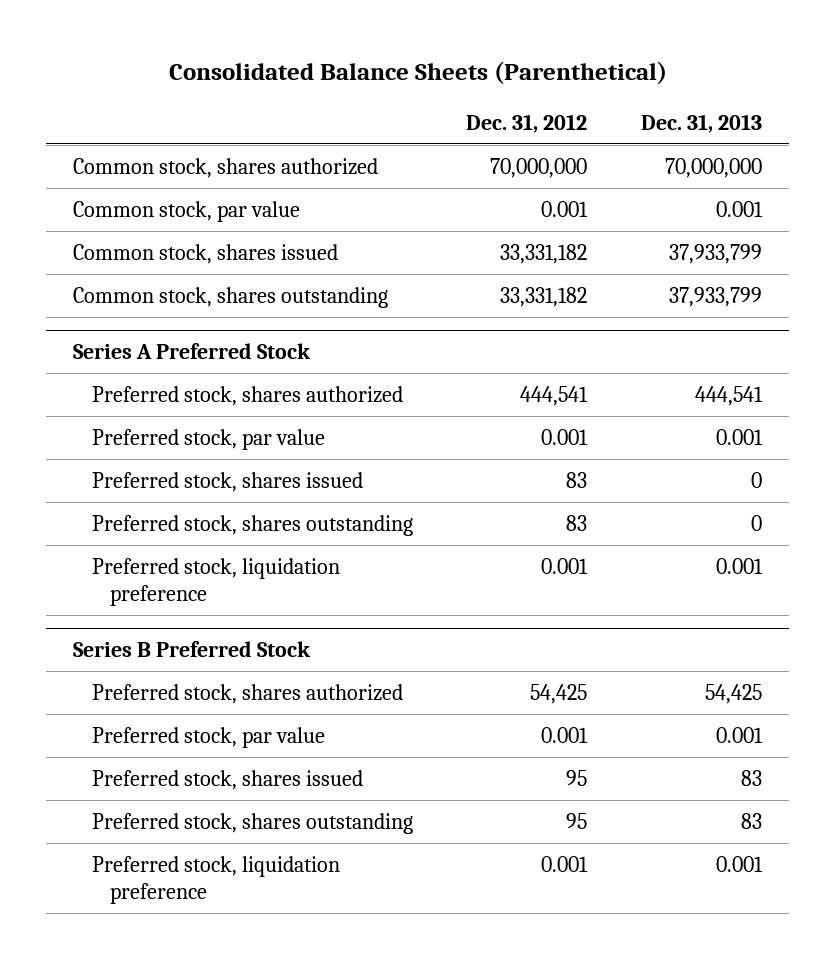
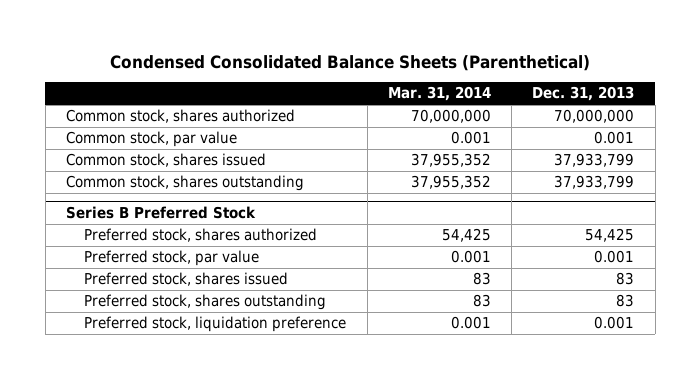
- Consolidated Balance Sheets (Parenthetical)
+ Condensed Consolidated Balance Sheets (Parenthetical)
- | Dec. 31, 2012 | Dec. 31, 2013
+ | Mar. 31, 2014 | Dec. 31, 2013
- Series A Preferred Stock
- Preferred stock, shares authorized | 444,541 | 444,541
- Preferred stock, par value | 0.001 | 0.001
- Preferred stock, shares issued | 83 | 0
- Preferred stock, shares outstanding | 83 | 0
- Preferred stock, liquidation preference | 0.001 | 0.001

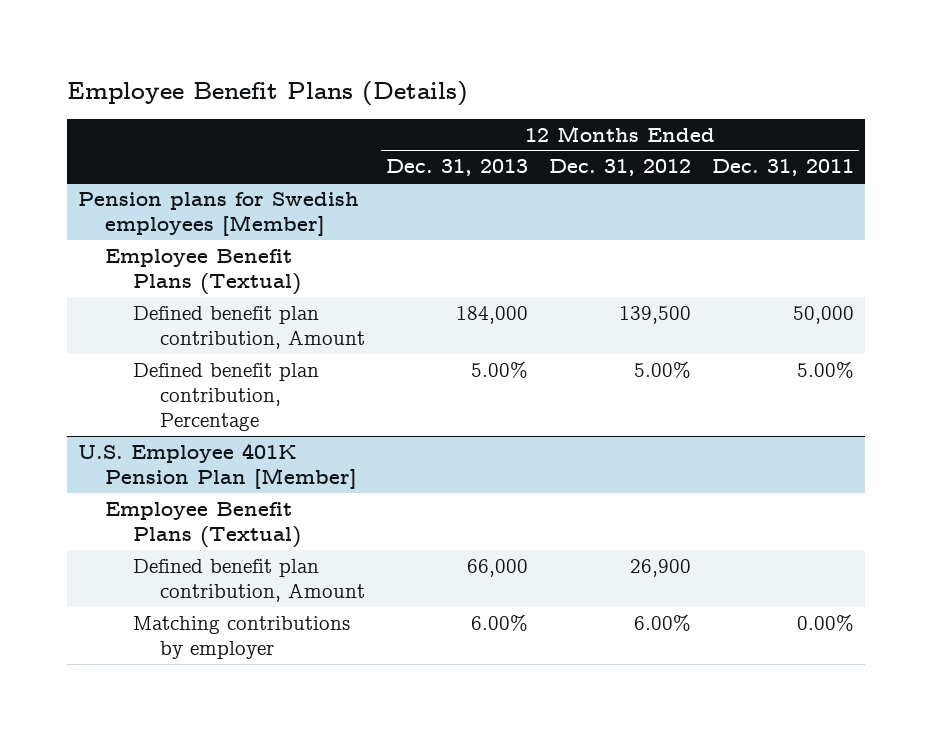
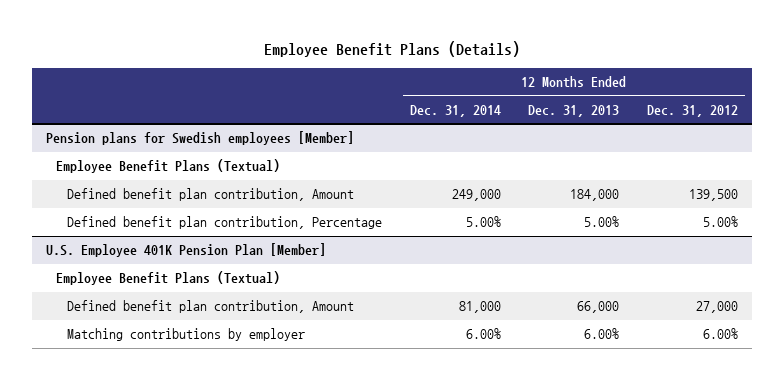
- | 12 Months Ended Dec. 31, 2013 | 12 Months Ended Dec. 31, 2012 | 12 Months Ended Dec. 31, 2011
+ | 12 Months Ended Dec. 31, 2014 | 12 Months Ended Dec. 31, 2013 | 12 Months Ended Dec. 31, 2012
@ U.S. Employee 401K Pension Plan [Member]
- Defined benefit plan contribution, Amount | 66,000 | 26,900 |
+ Defined benefit plan contribution, Amount | 81,000 | 66,000 | 27,000

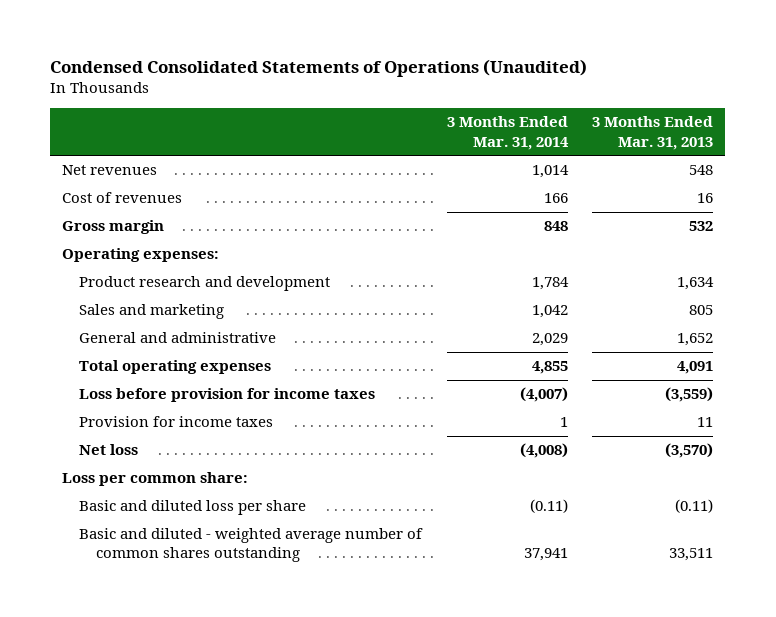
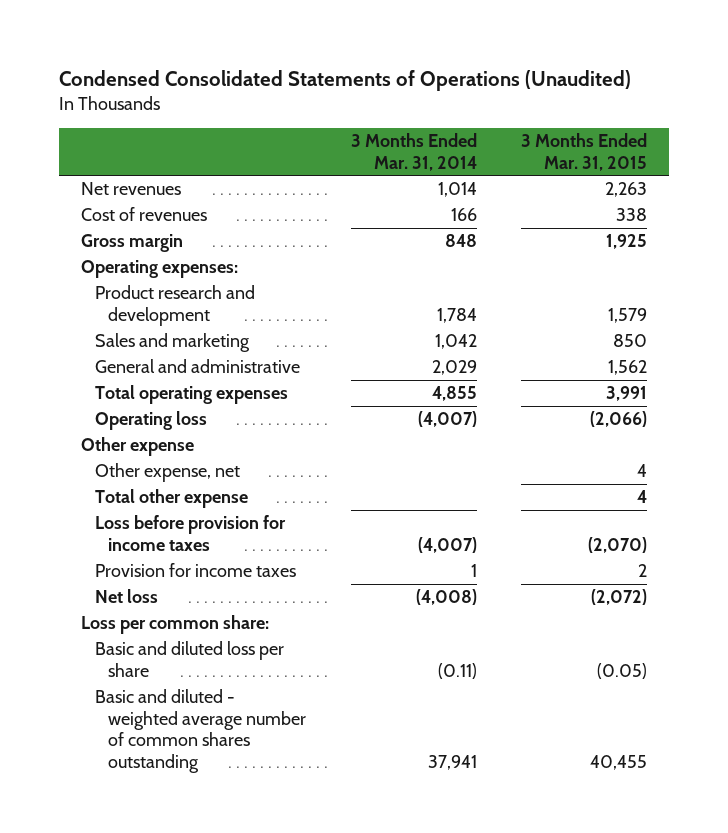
- | 3 Months Ended Mar. 31, 2014 | 3 Months Ended Mar. 31, 2013
+ | 3 Months Ended Mar. 31, 2014 | 3 Months Ended Mar. 31, 2015
+ Operating loss | (4,007) | (2,066)
+ Other expense
+ Other expense, net | | 4
+ Total other expense | | 4

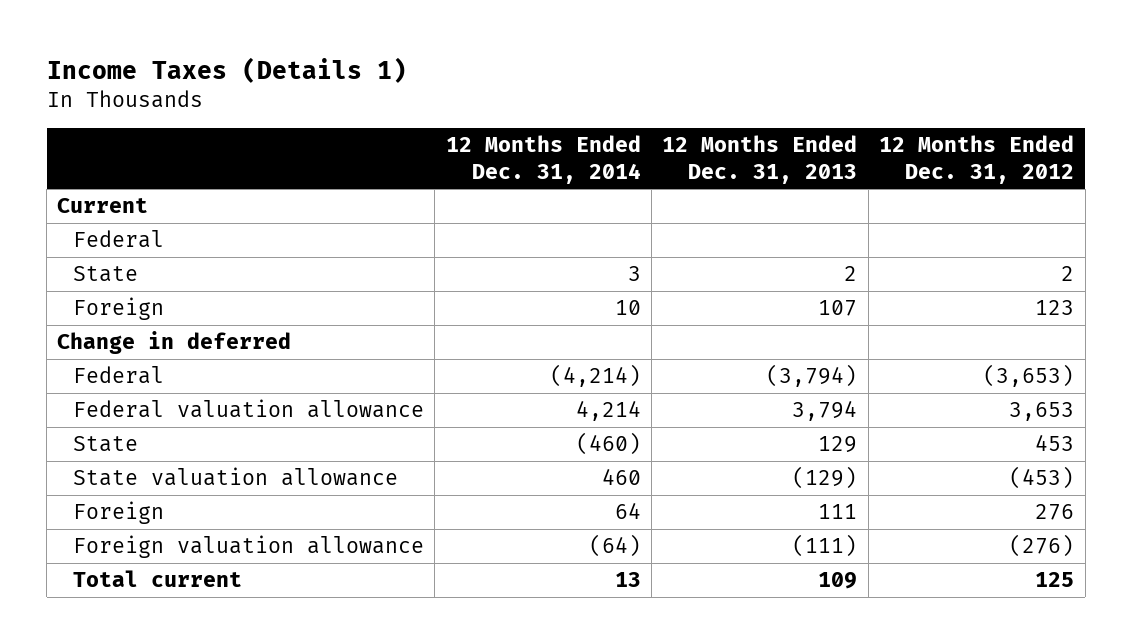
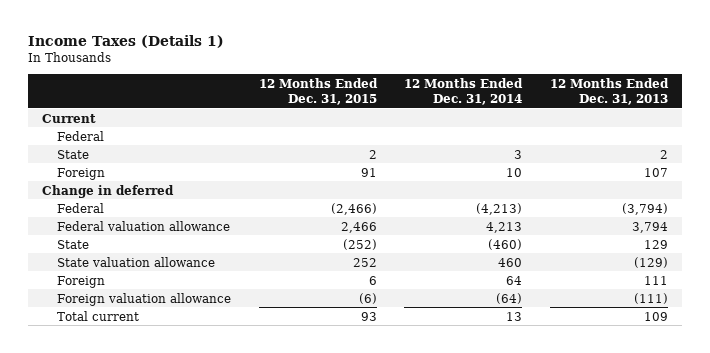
- | 12 Months Ended Dec. 31, 2014 | 12 Months Ended Dec. 31, 2013 | 12 Months Ended Dec. 31, 2012
+ | 12 Months Ended Dec. 31, 2015 | 12 Months Ended Dec. 31, 2014 | 12 Months Ended Dec. 31, 2013
- Federal | (4,214) | (3,794) | (3,653)
- Federal valuation allowance | 4,214 | 3,794 | 3,653
+ Federal | (2,466) | (4,213) | (3,794)
+ Federal valuation allowance | 2,466 | 4,213 | 3,794

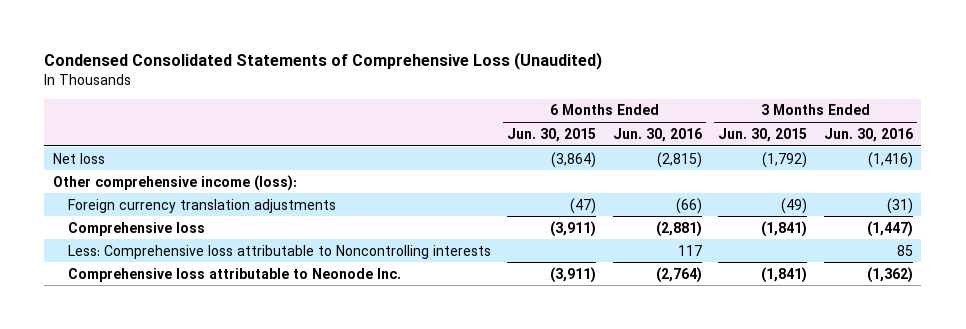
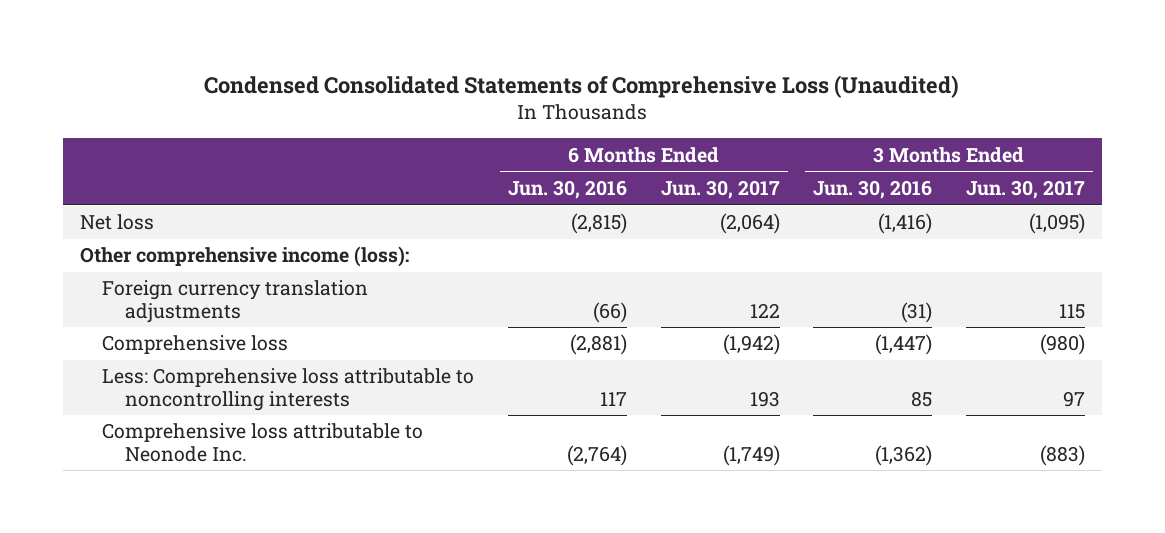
- | 6 Months Ended Jun. 30, 2015 | 6 Months Ended Jun. 30, 2016 | 3 Months Ended Jun. 30, 2015 | 3 Months Ended Jun. 30, 2016
+ | 6 Months Ended Jun. 30, 2016 | 6 Months Ended Jun. 30, 2017 | 3 Months Ended Jun. 30, 2016 | 3 Months Ended Jun. 30, 2017
- Less: Comprehensive loss attributable to Noncontrolling interests | | 117 | | 85
+ Less: Comprehensive loss attributable to noncontrolling interests | 117 | 193 | 85 | 97

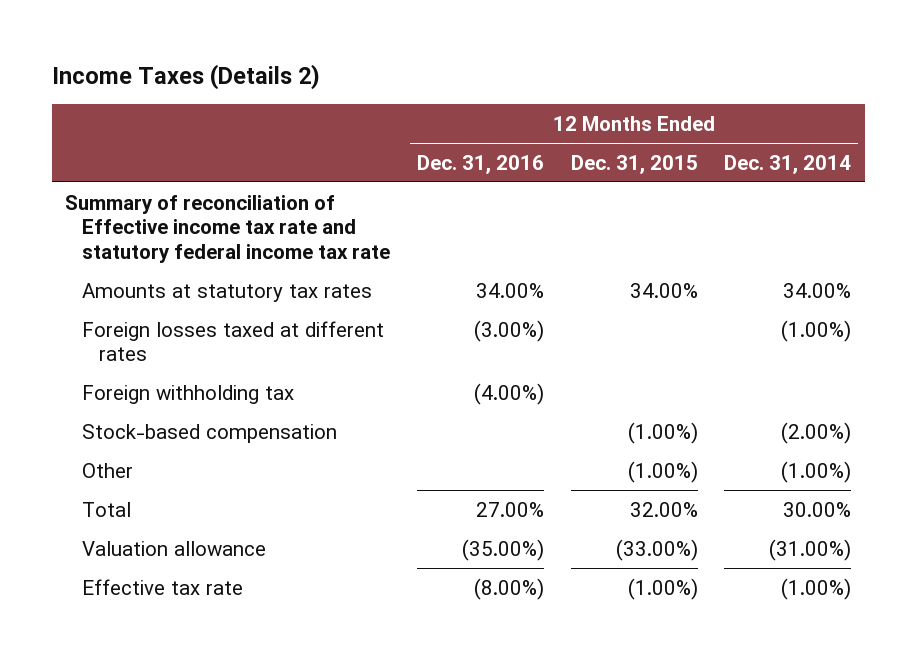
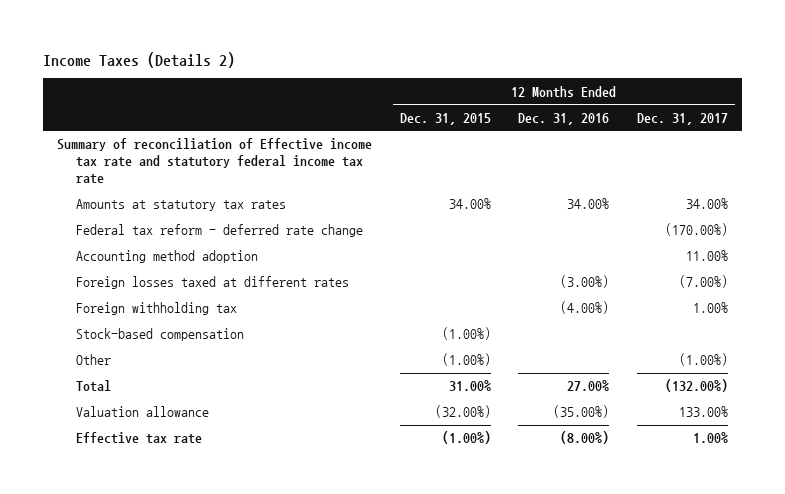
- | 12 Months Ended Dec. 31, 2016 | 12 Months Ended Dec. 31, 2015 | 12 Months Ended Dec. 31, 2014
+ | 12 Months Ended Dec. 31, 2015 | 12 Months Ended Dec. 31, 2016 | 12 Months Ended Dec. 31, 2017
+ Federal tax reform - deferred rate change | | | (170.00%)
+ Accounting method adoption | | | 11.00%
- Total | 27.00% | 32.00% | 30.00%
- Valuation allowance | (35.00%) | (33.00%) | (31.00%)
+ Total | 31.00% | 27.00% | (132.00%)
+ Valuation allowance | (32.00%) | (35.00%) | 133.00%

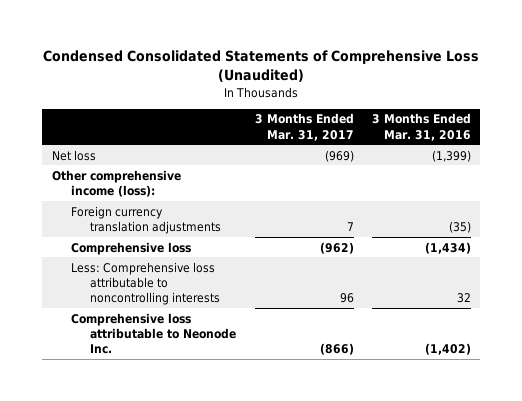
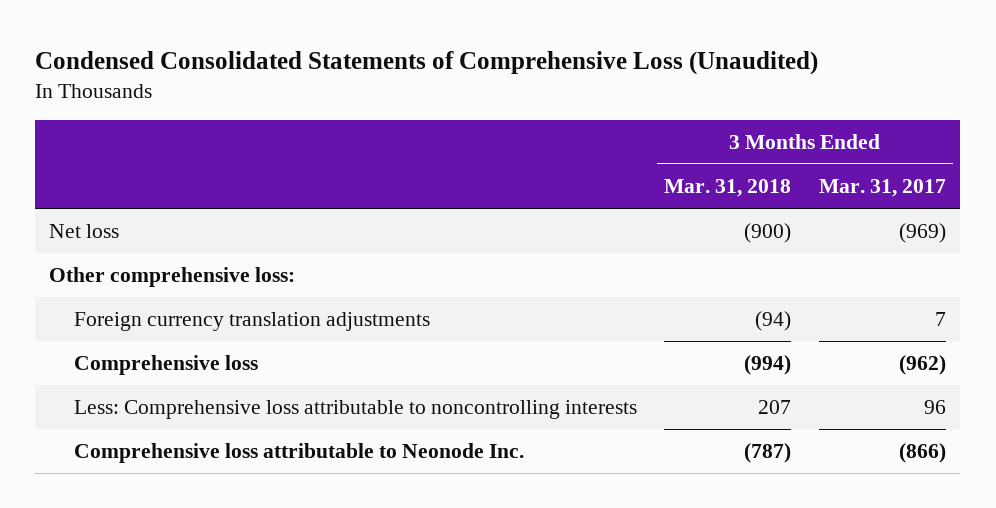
- | 3 Months Ended Mar. 31, 2017 | 3 Months Ended Mar. 31, 2016
+ | 3 Months Ended Mar. 31, 2018 | 3 Months Ended Mar. 31, 2017
- Other comprehensive income (loss):
+ Other comprehensive loss:

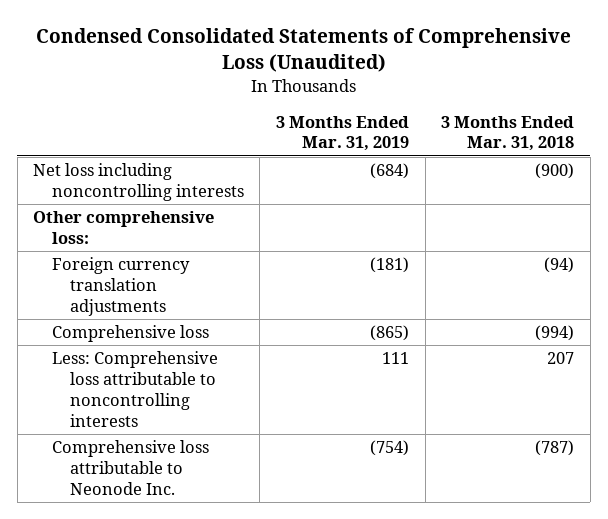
- | 3 Months Ended Mar. 31, 2018 | 3 Months Ended Mar. 31, 2017
+ | 3 Months Ended Mar. 31, 2019 | 3 Months Ended Mar. 31, 2018
- Net loss | (900) | (969)
+ Net loss including noncontrolling interests | (684) | (900)

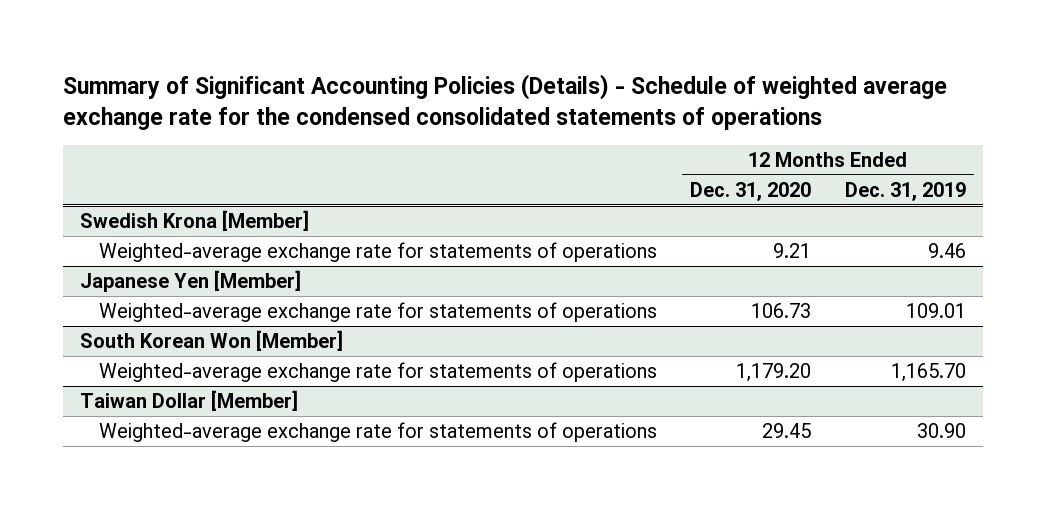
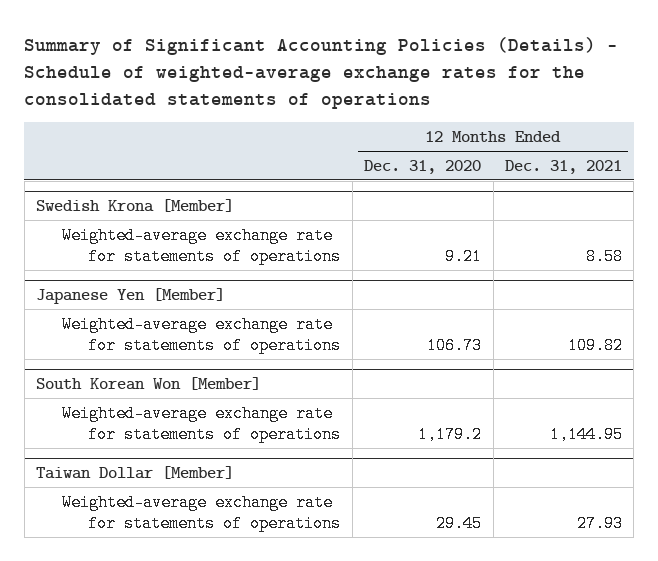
- Summary of Significant Accounting Policies (Details) - Schedule of weighted average exchange rate for the condensed consolidated statements of operations
+ Summary of Significant Accounting Policies (Details) - Schedule of weighted-average exchange rates for the consolidated statements of operations
- | 12 Months Ended Dec. 31, 2020 | 12 Months Ended Dec. 31, 2019
+ | 12 Months Ended Dec. 31, 2020 | 12 Months Ended Dec. 31, 2021
@ South Korean Won [Member]
- Weighted-average exchange rate for statements of operations | 1,179.20 | 1,165.70
+ Weighted-average exchange rate for statements of operations | 1,179.2 | 1,144.95

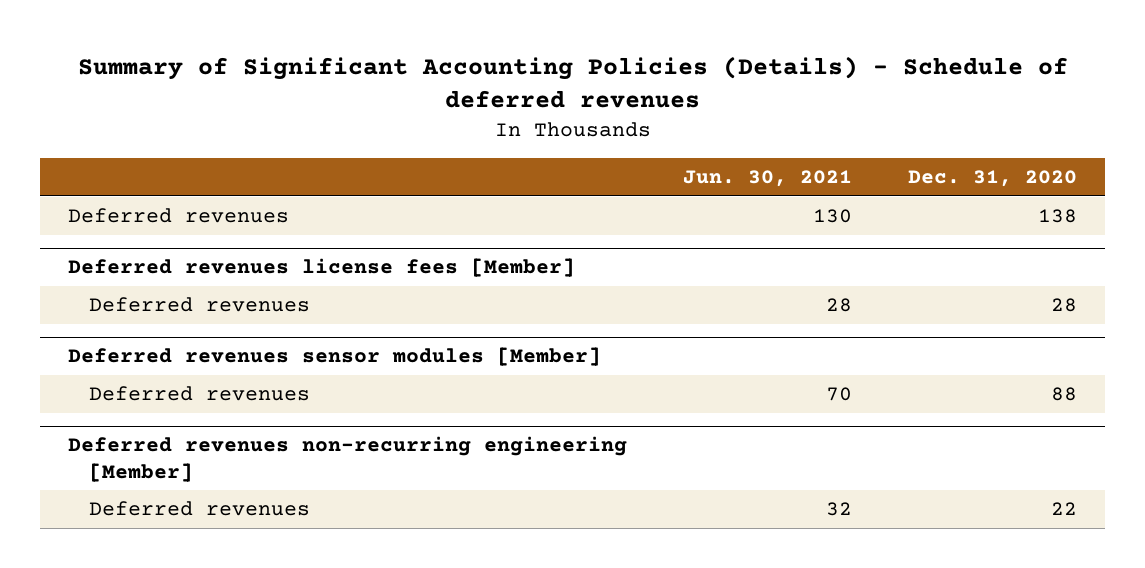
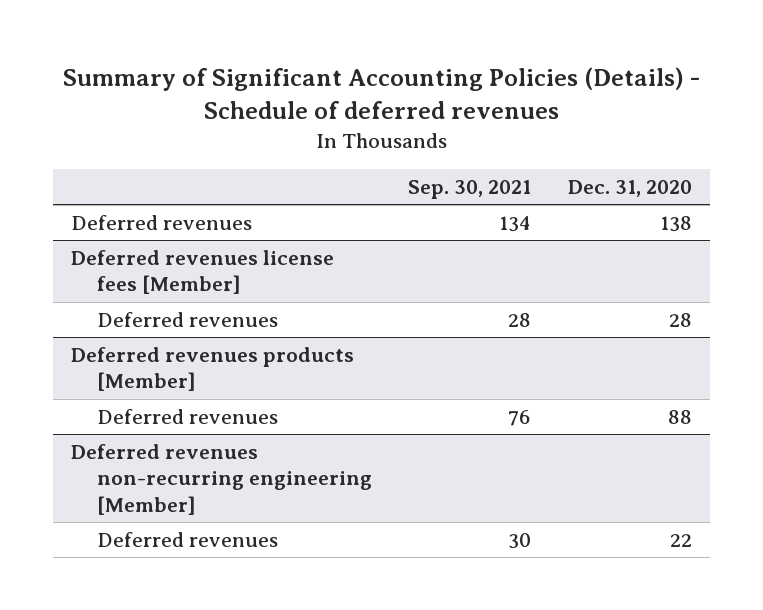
- | Jun. 30, 2021 | Dec. 31, 2020
+ | Sep. 30, 2021 | Dec. 31, 2020
- Deferred revenues sensor modules [Member]
+ Deferred revenues products [Member]

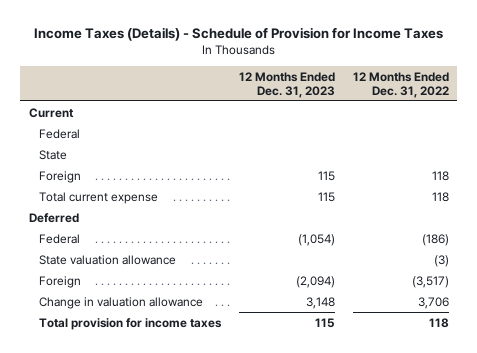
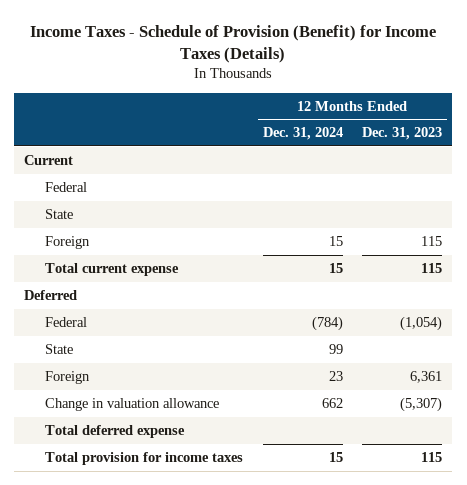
- Income Taxes (Details) - Schedule of Provision for Income Taxes
+ Income Taxes - Schedule of Provision (Benefit) for Income Taxes (Details)
- | 12 Months Ended Dec. 31, 2023 | 12 Months Ended Dec. 31, 2022
+ | 12 Months Ended Dec. 31, 2024 | 12 Months Ended Dec. 31, 2023
- State valuation allowance | | (3)
- Foreign | (2,094) | (3,517)
- Change in valuation allowance | 3,148 | 3,706
+ State | 99 |
+ Foreign | 23 | 6,361
+ Change in valuation allowance | 662 | (5,307)
+ Total deferred expense

